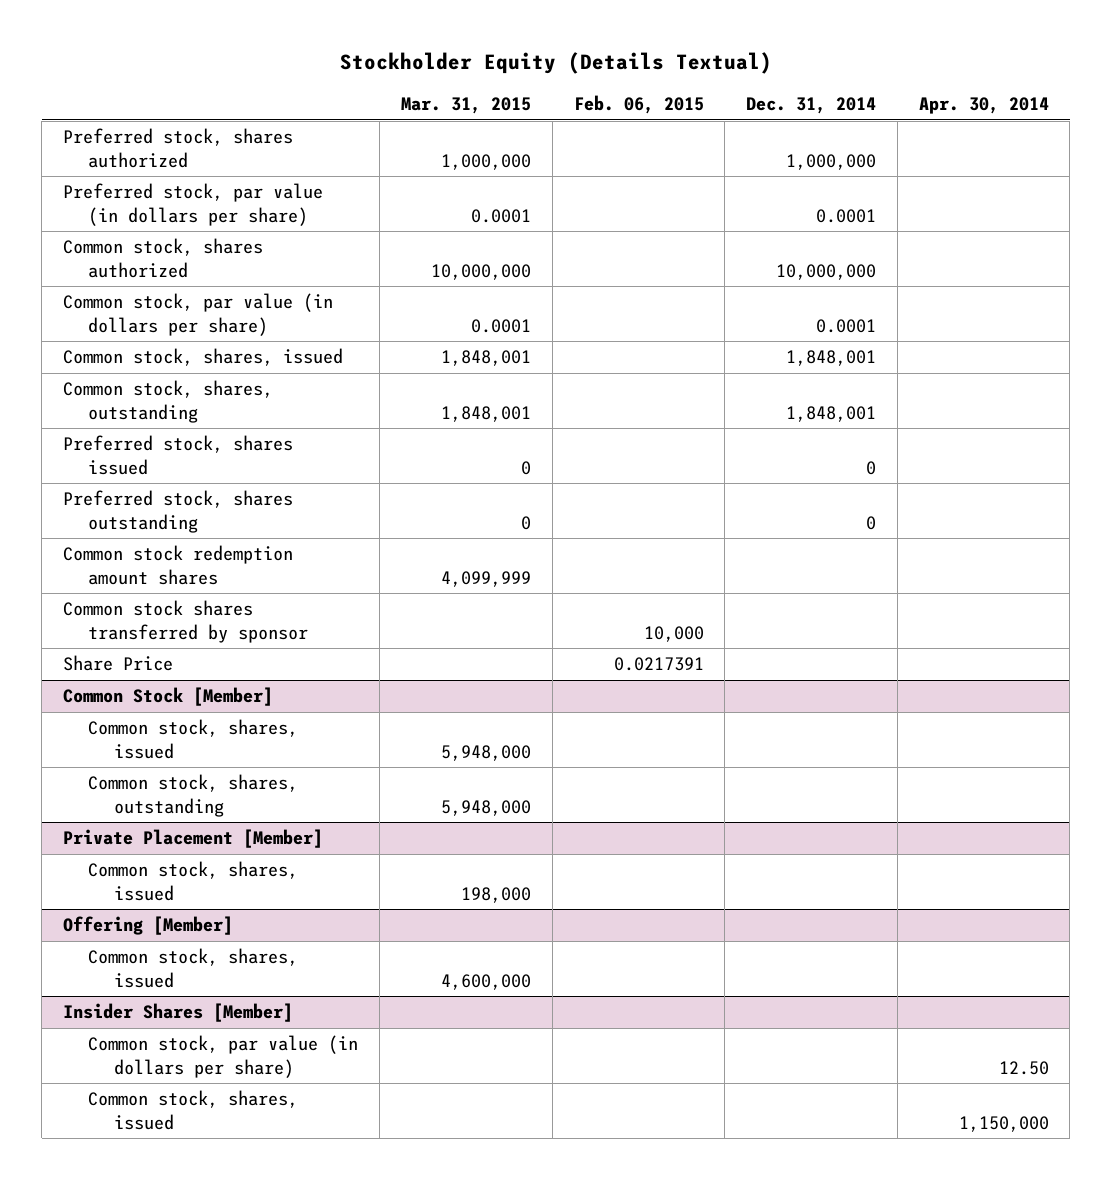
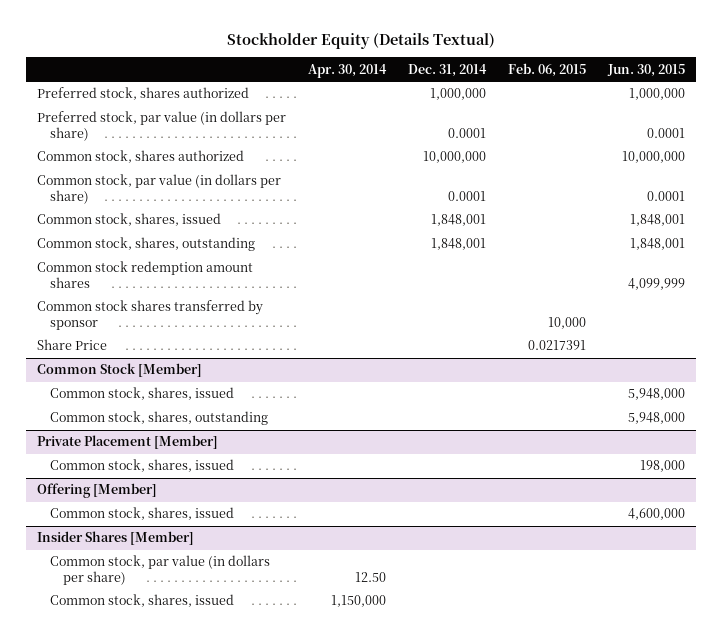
- | Mar. 31, 2015 | Feb. 06, 2015 | Dec. 31, 2014 | Apr. 30, 2014
+ | Apr. 30, 2014 | Dec. 31, 2014 | Feb. 06, 2015 | Jun. 30, 2015
- Preferred stock, shares issued | 0 | | 0 |
- Preferred stock, shares outstanding | 0 | | 0 |

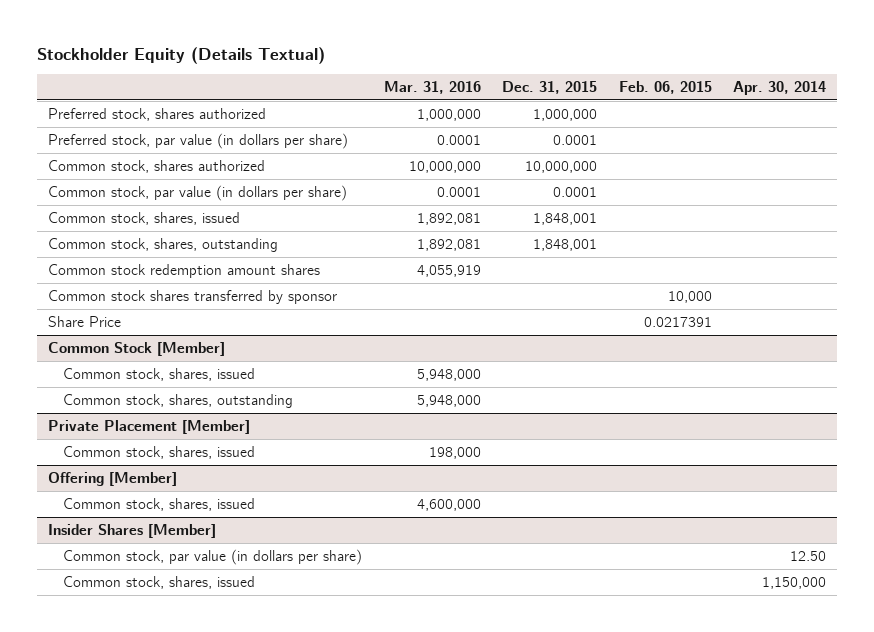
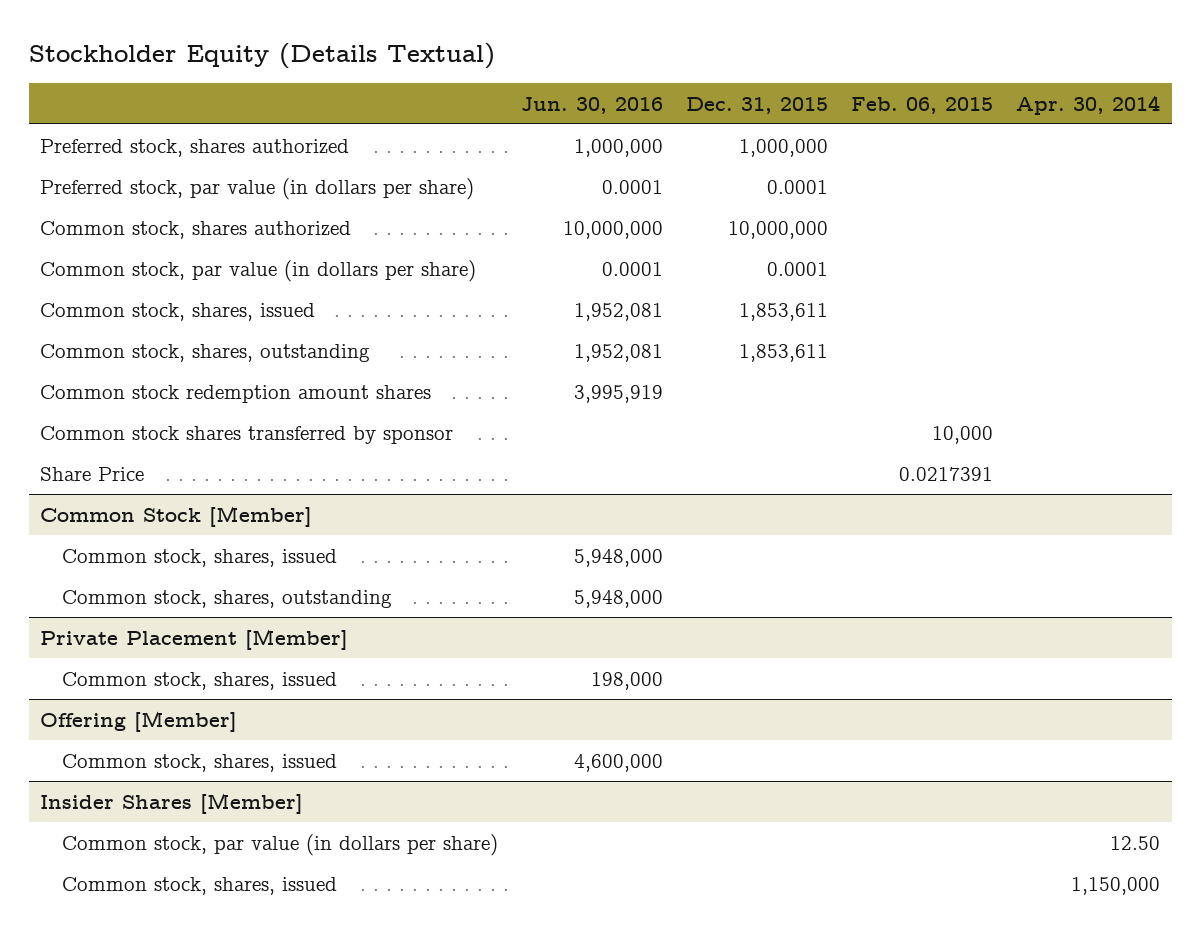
- | Mar. 31, 2016 | Dec. 31, 2015 | Feb. 06, 2015 | Apr. 30, 2014
+ | Jun. 30, 2016 | Dec. 31, 2015 | Feb. 06, 2015 | Apr. 30, 2014
- Common stock, shares, issued | 1,892,081 | 1,848,001 | |
- Common stock, shares, outstanding | 1,892,081 | 1,848,001 | |
+ Common stock, shares, issued | 1,952,081 | 1,853,611 | |
+ Common stock, shares, outstanding | 1,952,081 | 1,853,611 | |

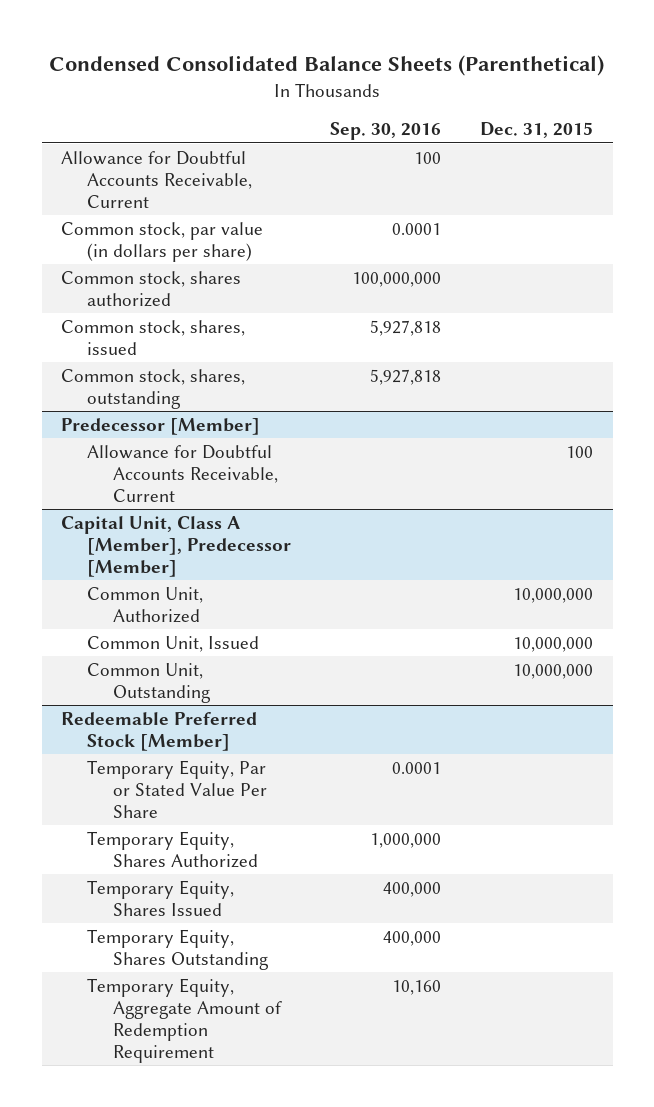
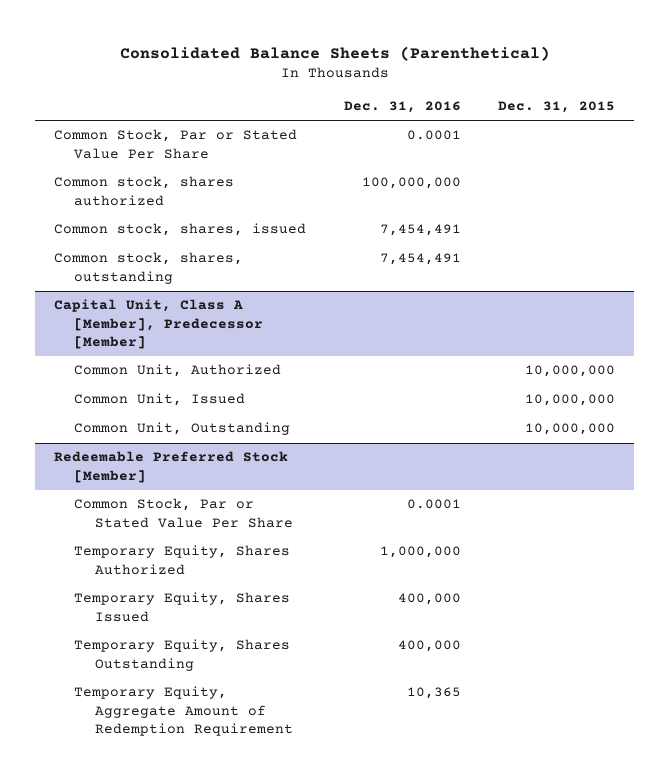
- Condensed Consolidated Balance Sheets (Parenthetical)
+ Consolidated Balance Sheets (Parenthetical)
- | Sep. 30, 2016 | Dec. 31, 2015
+ | Dec. 31, 2016 | Dec. 31, 2015
- Allowance for Doubtful Accounts Receivable, Current | 100 |
- Common stock, par value (in dollars per share) | 0.0001 |
+ Common Stock, Par or Stated Value Per Share | 0.0001 |
- Predecessor [Member]
- Allowance for Doubtful Accounts Receivable, Current | | 100
@ Redeemable Preferred Stock [Member]
- Temporary Equity, Par or Stated Value Per Share | 0.0001 |
+ Common Stock, Par or Stated Value Per Share | 0.0001 |

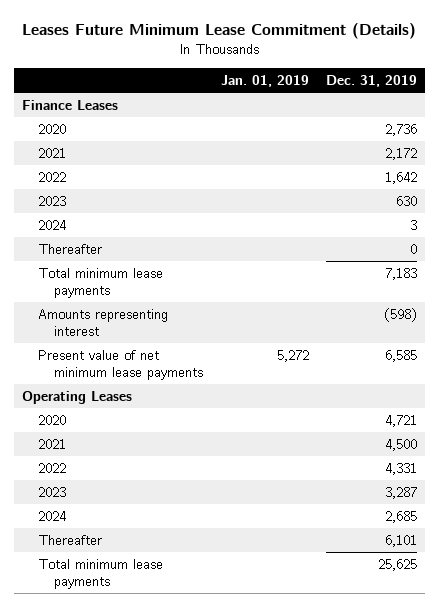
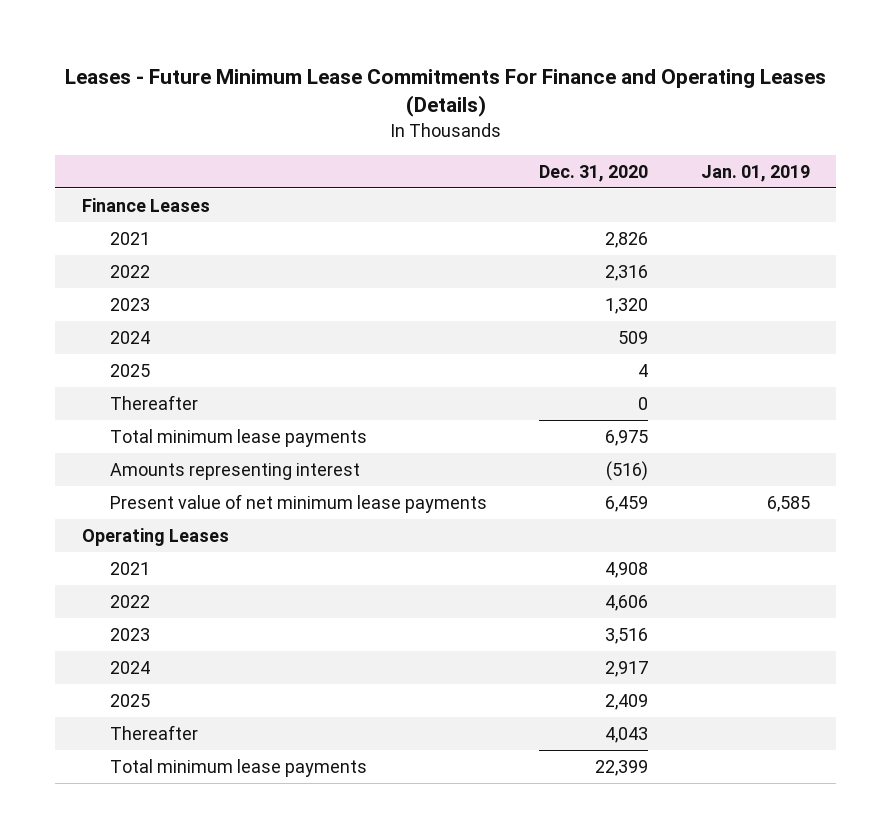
- Leases Future Minimum Lease Commitment (Details)
+ Leases - Future Minimum Lease Commitments For Finance and Operating Leases (Details)
- | Jan. 01, 2019 | Dec. 31, 2019
+ | Dec. 31, 2020 | Jan. 01, 2019
- 2020 | | 2,736
+ 2025 | 4 |
- Present value of net minimum lease payments | 5,272 | 6,585
+ Present value of net minimum lease payments | 6,459 | 6,585
- 2020 | | 4,721
+ 2025 | 2,409 |

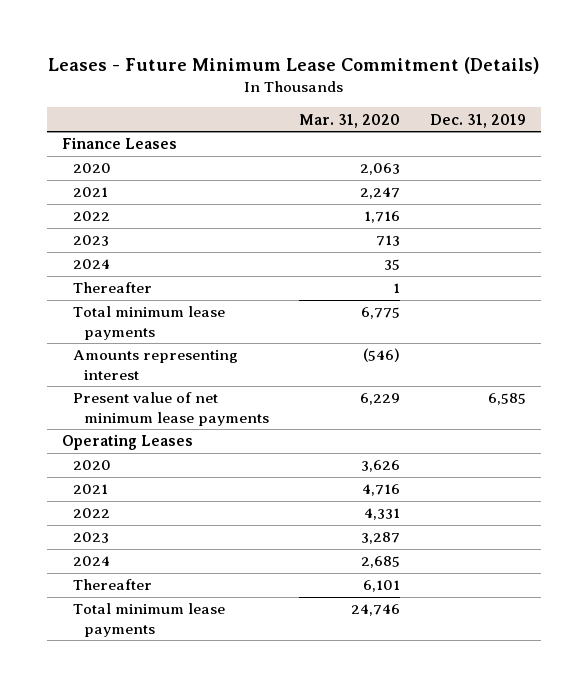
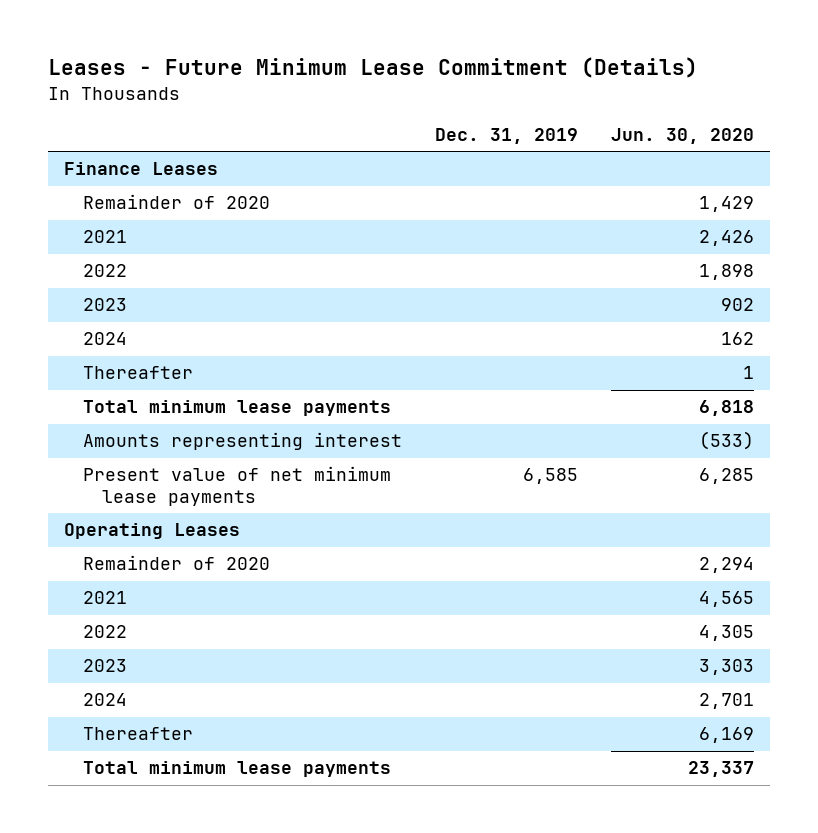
- | Mar. 31, 2020 | Dec. 31, 2019
+ | Dec. 31, 2019 | Jun. 30, 2020
- 2020 | 2,063 |
+ Remainder of 2020 | | 1,429
- 2020 | 3,626 |
+ Remainder of 2020 | | 2,294

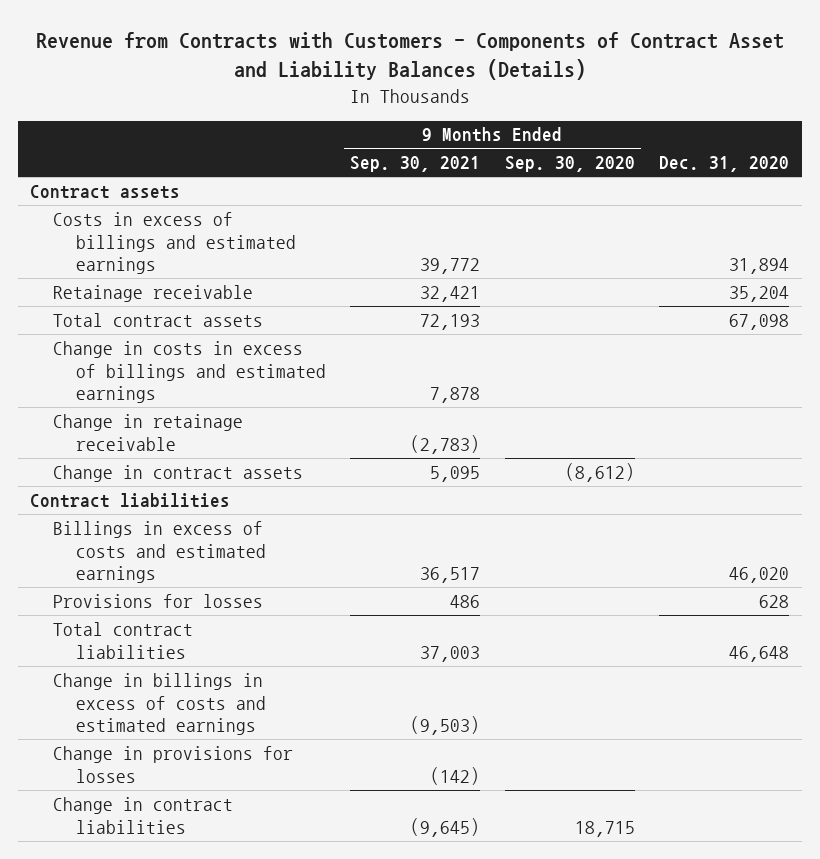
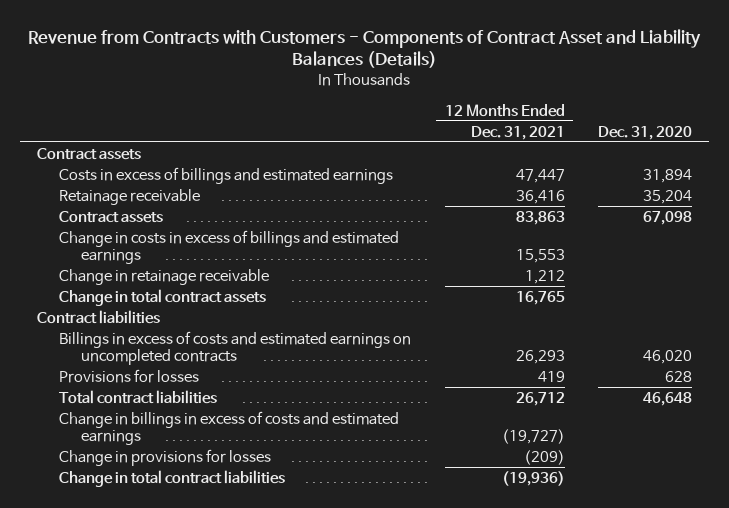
- | 9 Months Ended Sep. 30, 2021 | 9 Months Ended Sep. 30, 2020 | Dec. 31, 2020
+ | 12 Months Ended Dec. 31, 2021 | Dec. 31, 2020
- Total contract assets | 72,193 | | 67,098
+ Contract assets | 83,863 | 67,098
- Change in contract assets | 5,095 | (8,612) |
+ Change in total contract assets | 16,765 |
- Billings in excess of costs and estimated earnings | 36,517 | | 46,020
+ Billings in excess of costs and estimated earnings on uncompleted contracts | 26,293 | 46,020
- Change in contract liabilities | (9,645) | 18,715 |
+ Change in total contract liabilities | (19,936) |

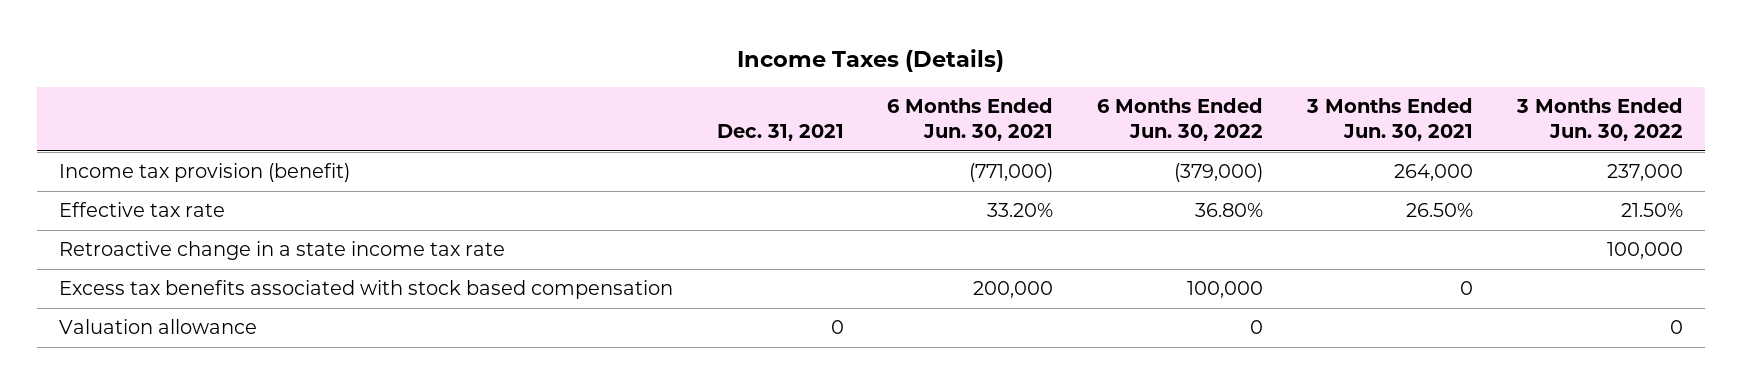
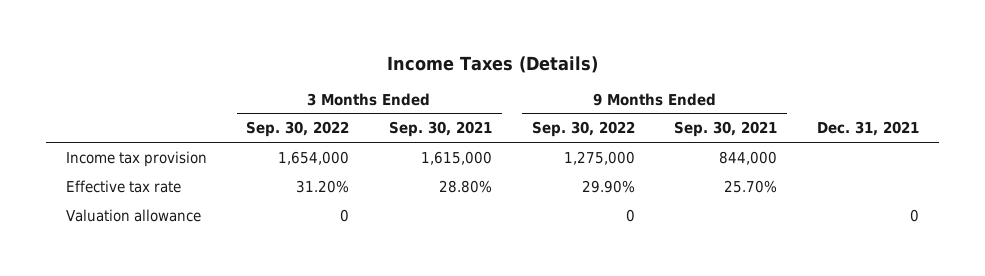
- | Dec. 31, 2021 | 6 Months Ended Jun. 30, 2021 | 6 Months Ended Jun. 30, 2022 | 3 Months Ended Jun. 30, 2021 | 3 Months Ended Jun. 30, 2022
+ | 3 Months Ended Sep. 30, 2022 | 3 Months Ended Sep. 30, 2021 | 9 Months Ended Sep. 30, 2022 | 9 Months Ended Sep. 30, 2021 | Dec. 31, 2021
- Income tax provision (benefit) | | (771,000) | (379,000) | 264,000 | 237,000
+ Income tax provision | 1,654,000 | 1,615,000 | 1,275,000 | 844,000 |
- Retroactive change in a state income tax rate | | | | | 100,000
- Excess tax benefits associated with stock based compensation | | 200,000 | 100,000 | 0 |

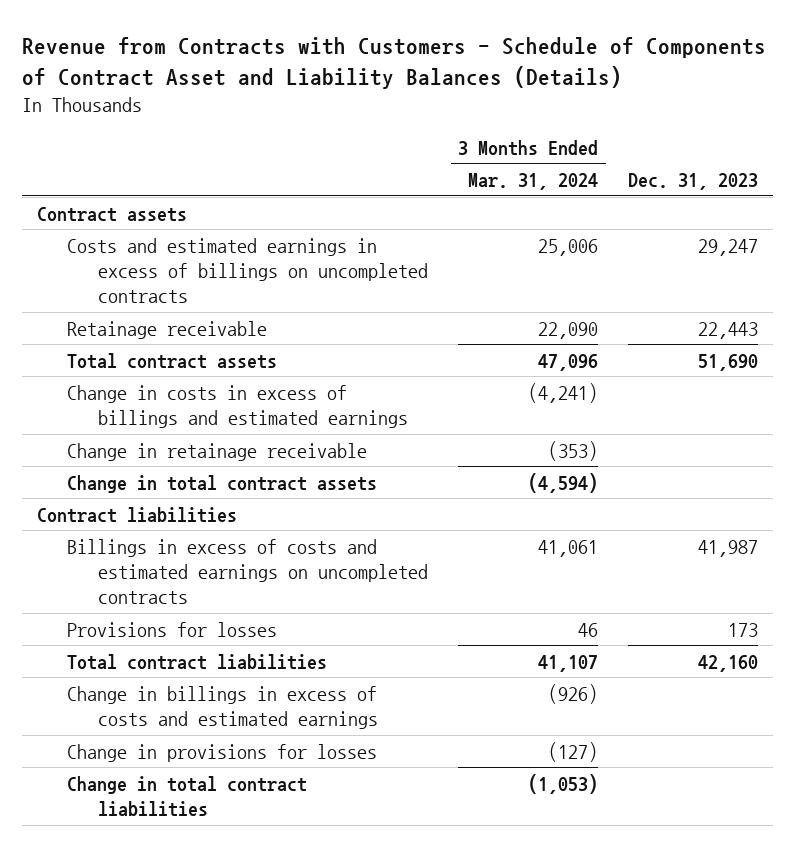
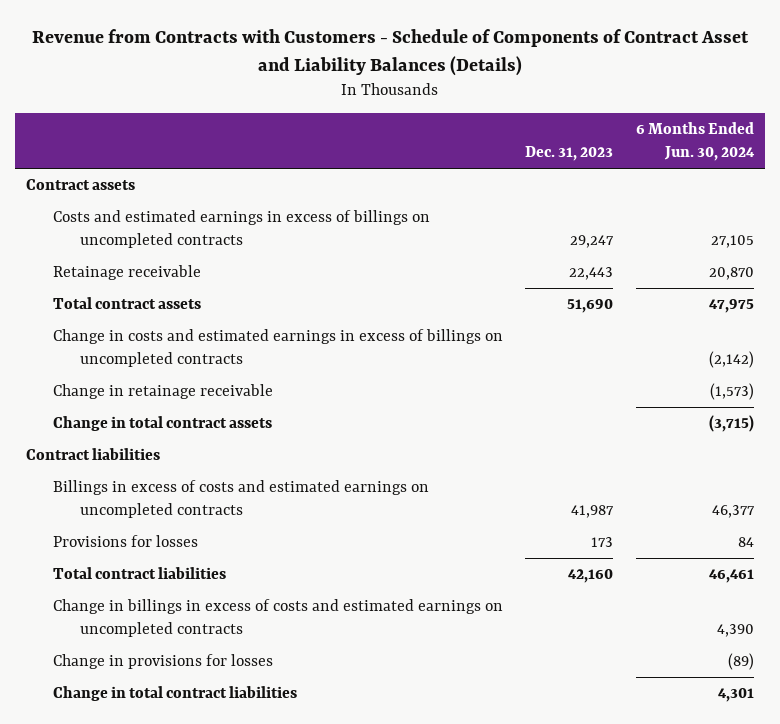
- | 3 Months Ended Mar. 31, 2024 | Dec. 31, 2023
+ | Dec. 31, 2023 | 6 Months Ended Jun. 30, 2024
- Change in costs in excess of billings and estimated earnings | (4,241) |
+ Change in costs and estimated earnings in excess of billings on uncompleted contracts | | (2,142)
- Change in billings in excess of costs and estimated earnings | (926) |
+ Change in billings in excess of costs and estimated earnings on uncompleted contracts | | 4,390

